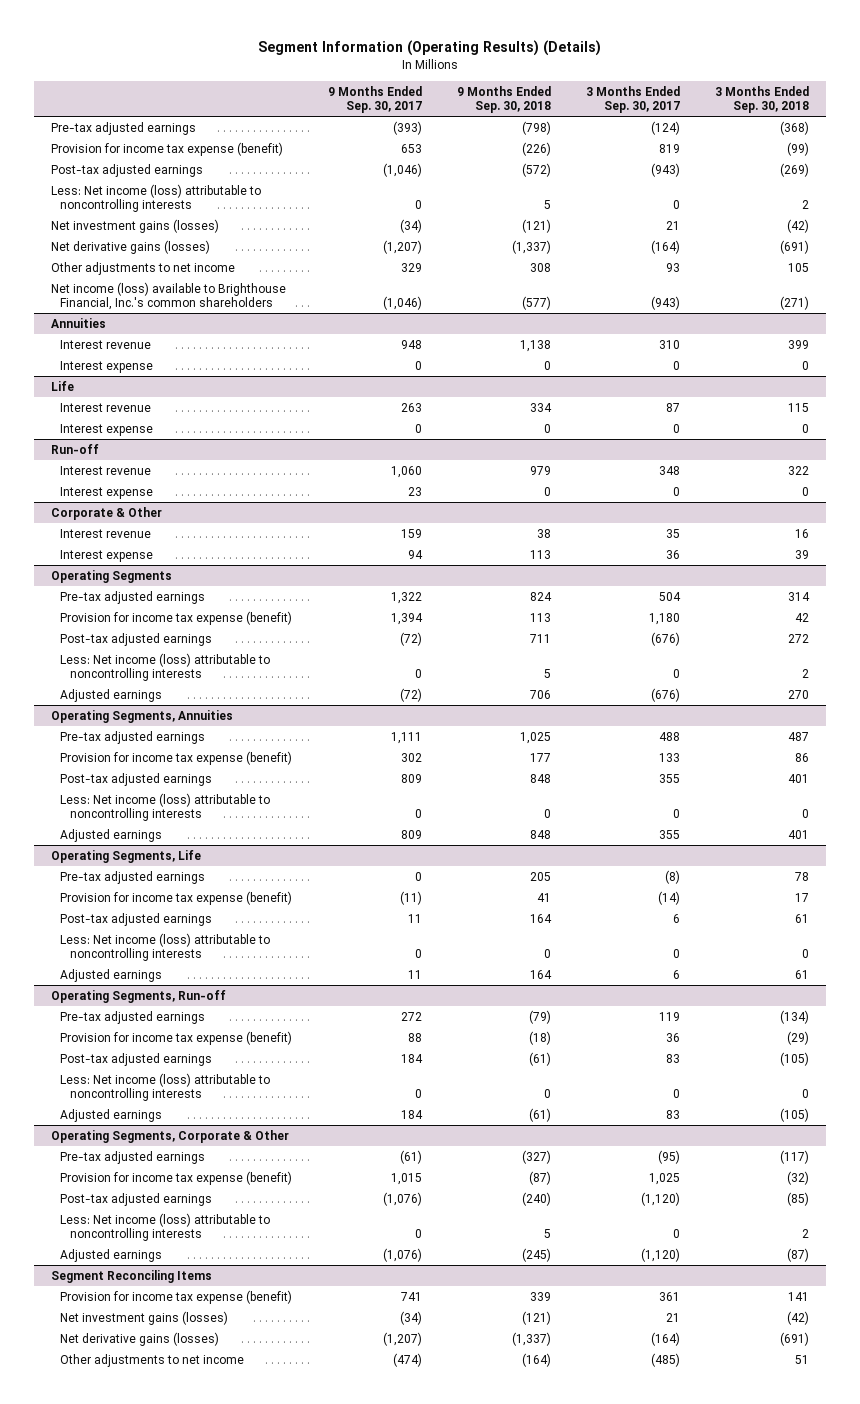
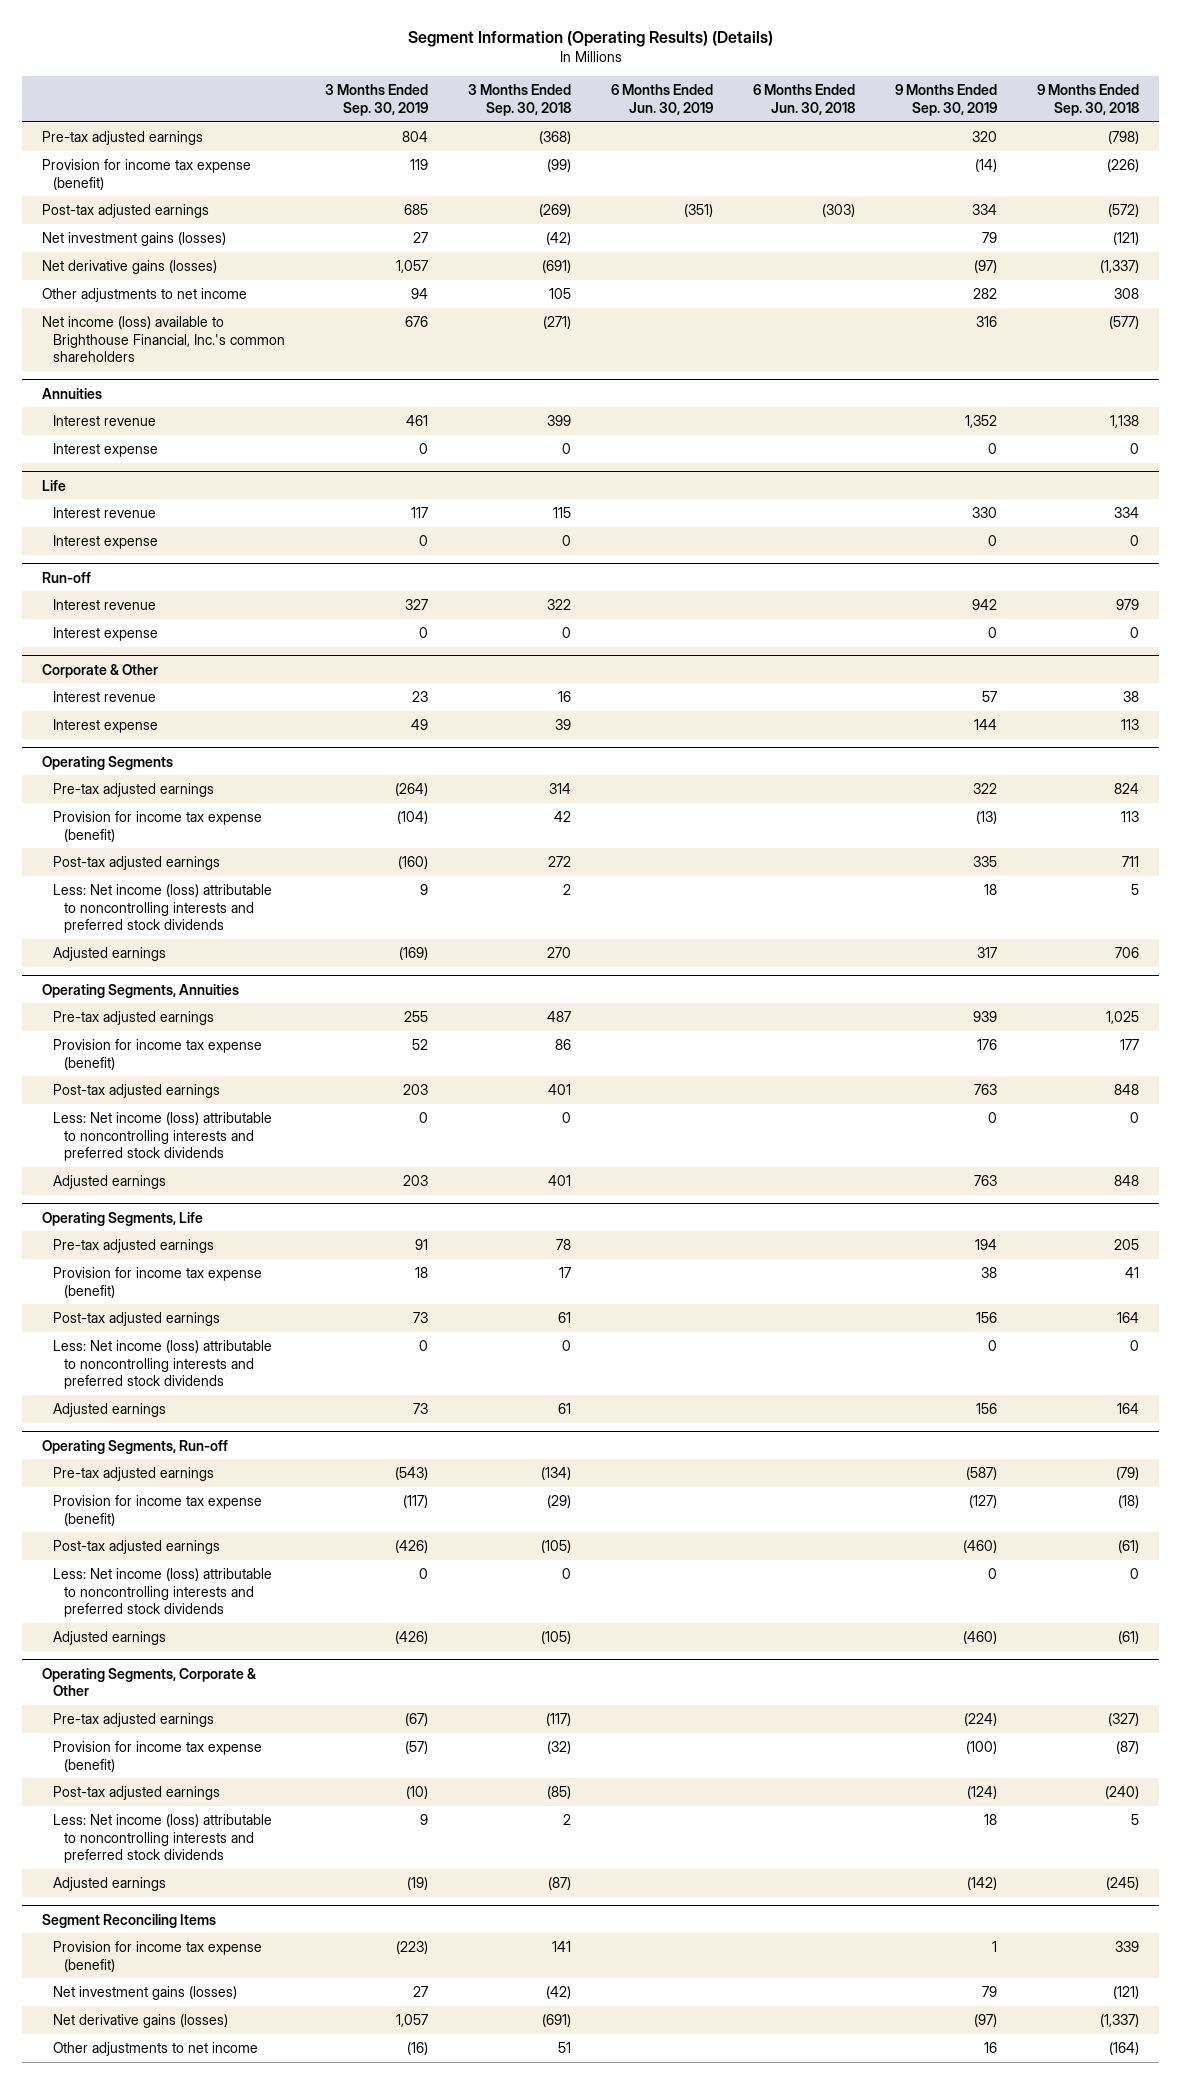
- | 9 Months Ended Sep. 30, 2017 | 9 Months Ended Sep. 30, 2018 | 3 Months Ended Sep. 30, 2017 | 3 Months Ended Sep. 30, 2018
+ | 3 Months Ended Sep. 30, 2019 | 3 Months Ended Sep. 30, 2018 | 6 Months Ended Jun. 30, 2019 | 6 Months Ended Jun. 30, 2018 | 9 Months Ended Sep. 30, 2019 | 9 Months Ended Sep. 30, 2018
- Less: Net income (loss) attributable to noncontrolling interests | 0 | 5 | 0 | 2
@ Operating Segments
- Less: Net income (loss) attributable to noncontrolling interests | 0 | 5 | 0 | 2
+ Less: Net income (loss) attributable to noncontrolling interests and preferred stock dividends | 9 | 2 | | | 18 | 5
@ Operating Segments, Annuities
- Less: Net income (loss) attributable to noncontrolling interests | 0 | 0 | 0 | 0
+ Less: Net income (loss) attributable to noncontrolling interests and preferred stock dividends | 0 | 0 | | | 0 | 0
@ Operating Segments, Life
- Less: Net income (loss) attributable to noncontrolling interests | 0 | 0 | 0 | 0
+ Less: Net income (loss) attributable to noncontrolling interests and preferred stock dividends | 0 | 0 | | | 0 | 0
@ Operating Segments, Run-off
- Less: Net income (loss) attributable to noncontrolling interests | 0 | 0 | 0 | 0
+ Less: Net income (loss) attributable to noncontrolling interests and preferred stock dividends | 0 | 0 | | | 0 | 0
@ Operating Segments, Corporate & Other
- Less: Net income (loss) attributable to noncontrolling interests | 0 | 5 | 0 | 2
+ Less: Net income (loss) attributable to noncontrolling interests and preferred stock dividends | 9 | 2 | | | 18 | 5

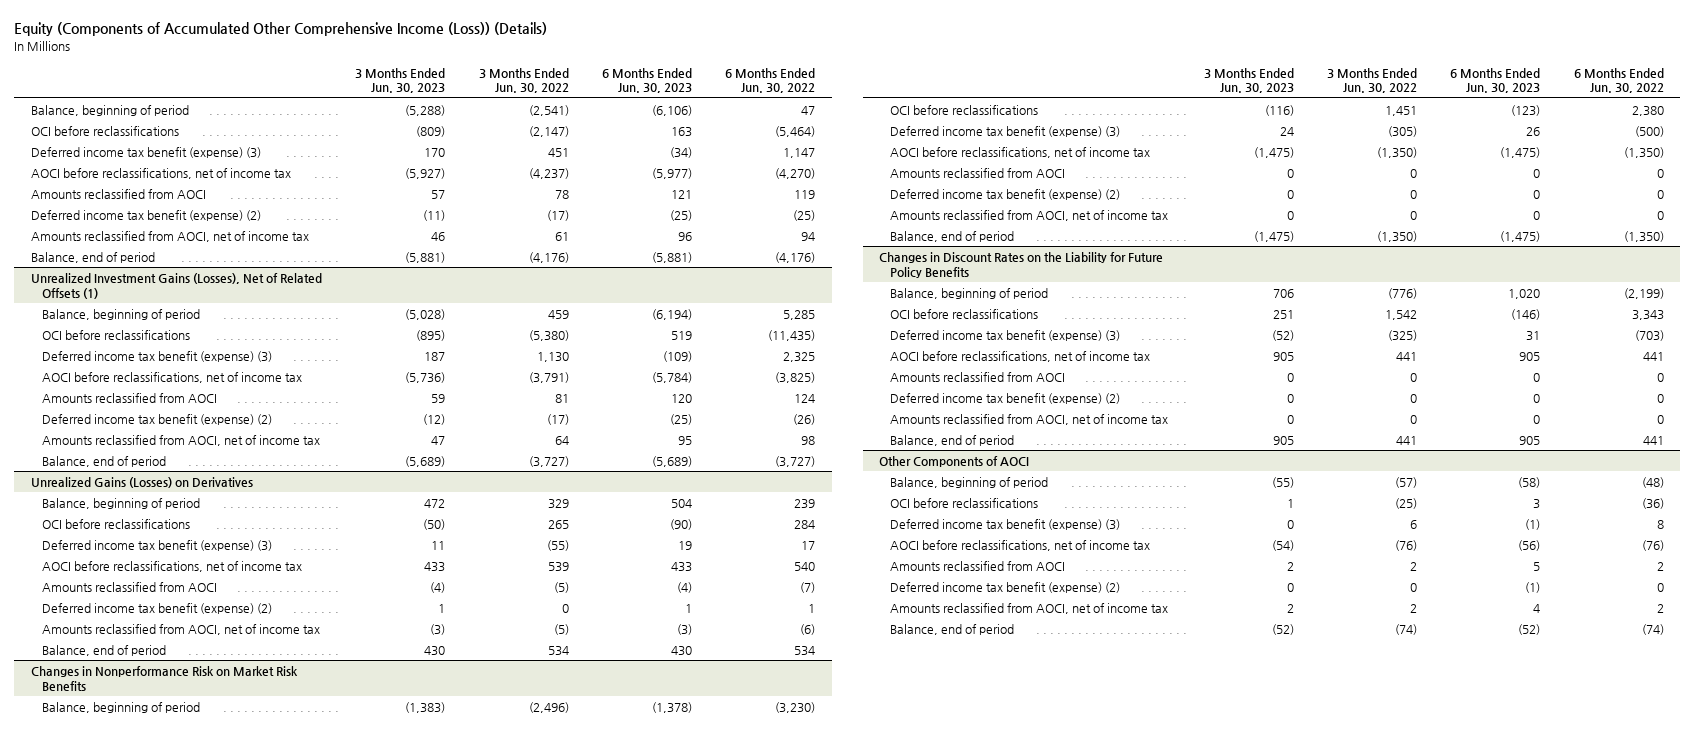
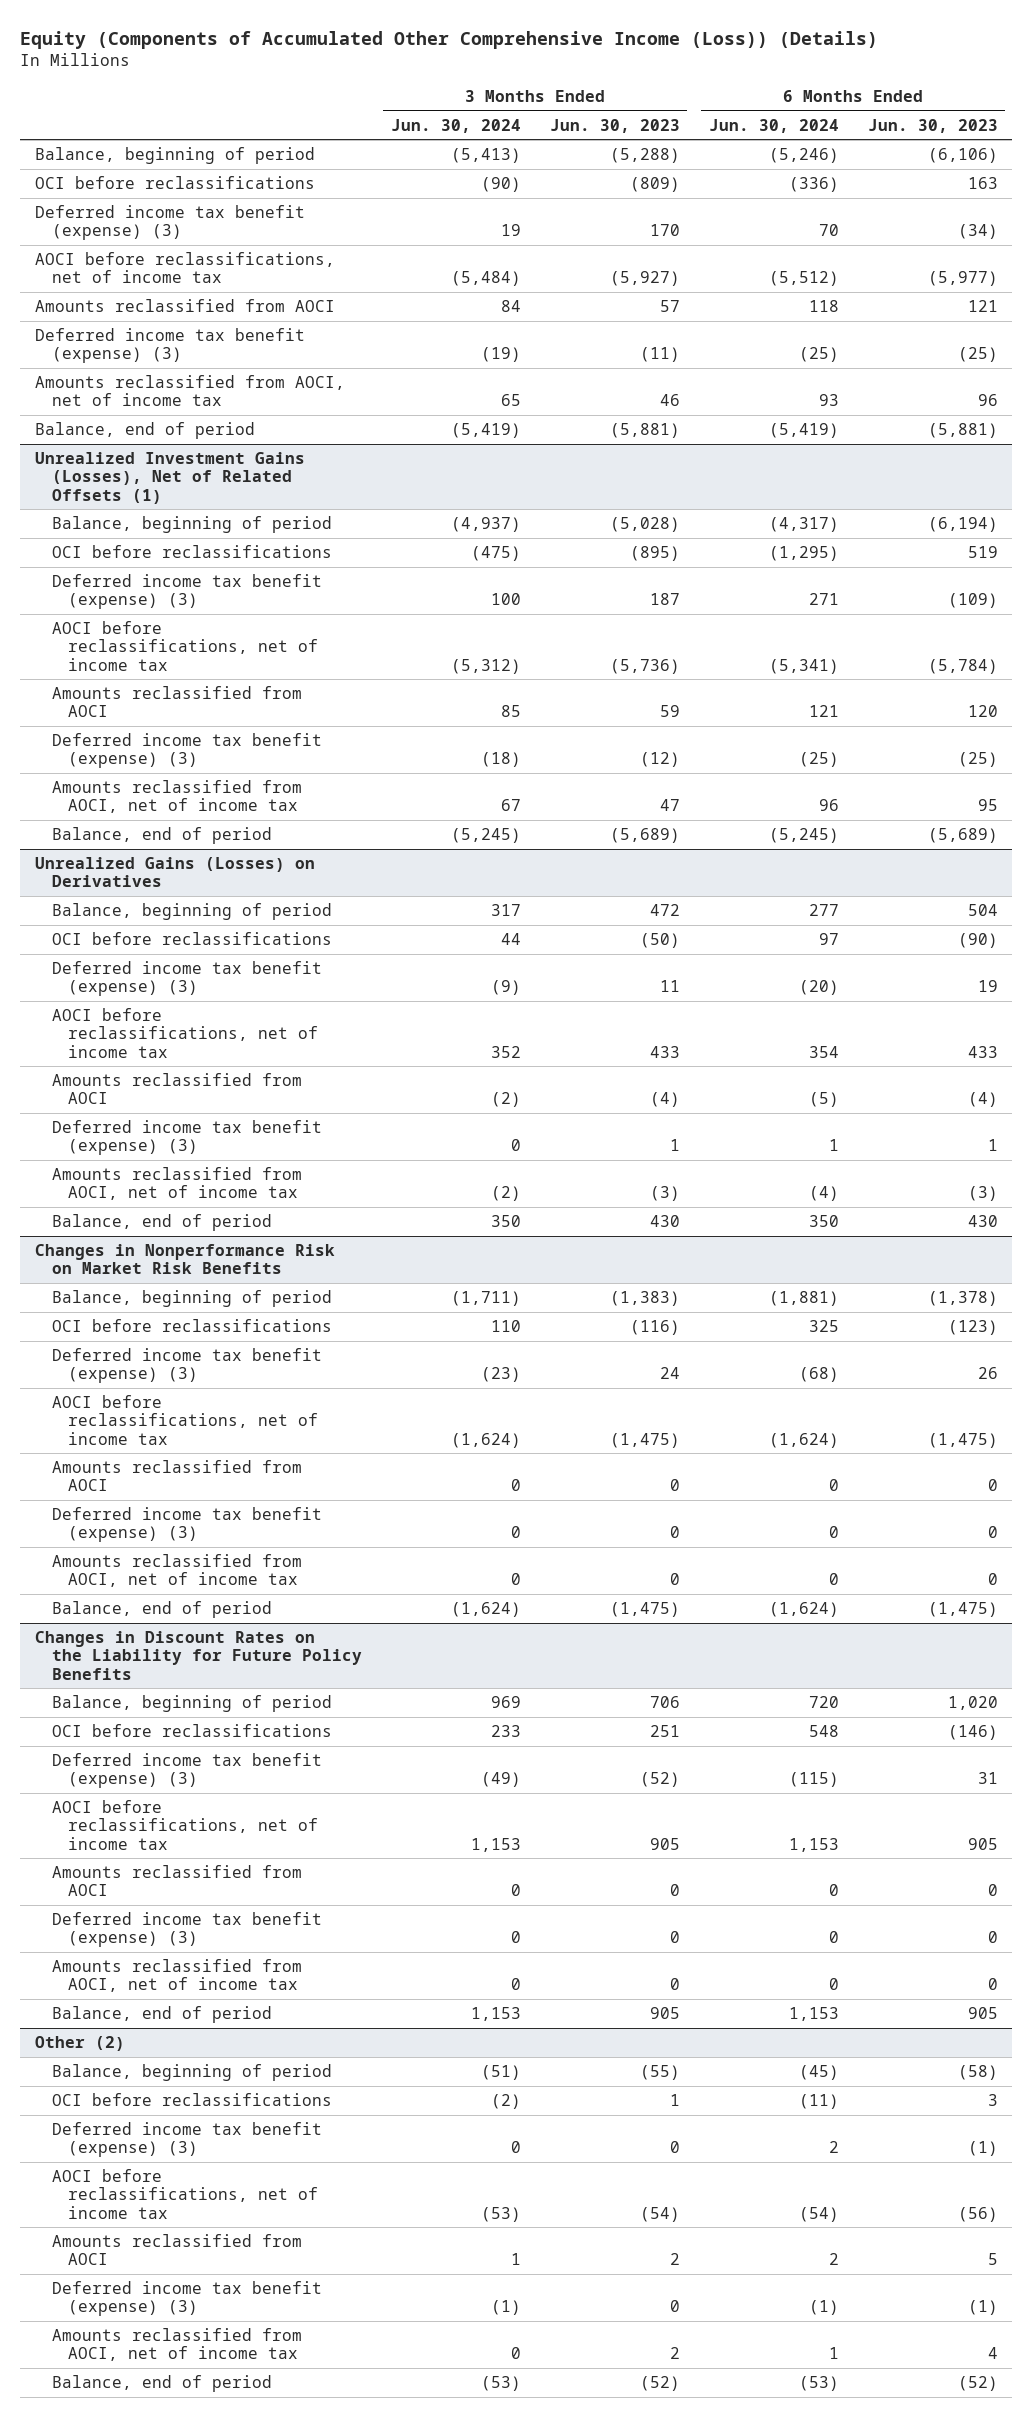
- | 3 Months Ended Jun. 30, 2023 | 3 Months Ended Jun. 30, 2022 | 6 Months Ended Jun. 30, 2023 | 6 Months Ended Jun. 30, 2022
+ | 3 Months Ended Jun. 30, 2024 | 3 Months Ended Jun. 30, 2023 | 6 Months Ended Jun. 30, 2024 | 6 Months Ended Jun. 30, 2023
- Deferred income tax benefit (expense) (2) | (11) | (17) | (25) | (25)
+ Deferred income tax benefit (expense) (3) | (19) | (11) | (25) | (25)
@ Unrealized Investment Gains (Losses), Net of Related Offsets (1)
- Deferred income tax benefit (expense) (2) | (12) | (17) | (25) | (26)
+ Deferred income tax benefit (expense) (3) | (18) | (12) | (25) | (25)
@ Unrealized Gains (Losses) on Derivatives
- Deferred income tax benefit (expense) (2) | 1 | 0 | 1 | 1
+ Deferred income tax benefit (expense) (3) | 0 | 1 | 1 | 1
@ Changes in Nonperformance Risk on Market Risk Benefits
- Deferred income tax benefit (expense) (2) | 0 | 0 | 0 | 0
+ Deferred income tax benefit (expense) (3) | 0 | 0 | 0 | 0
@ Changes in Discount Rates on the Liability for Future Policy Benefits
- Deferred income tax benefit (expense) (2) | 0 | 0 | 0 | 0
+ Deferred income tax benefit (expense) (3) | 0 | 0 | 0 | 0
- Other Components of AOCI
+ Other (2)
- Deferred income tax benefit (expense) (2) | 0 | 0 | (1) | 0
+ Deferred income tax benefit (expense) (3) | (1) | 0 | (1) | (1)

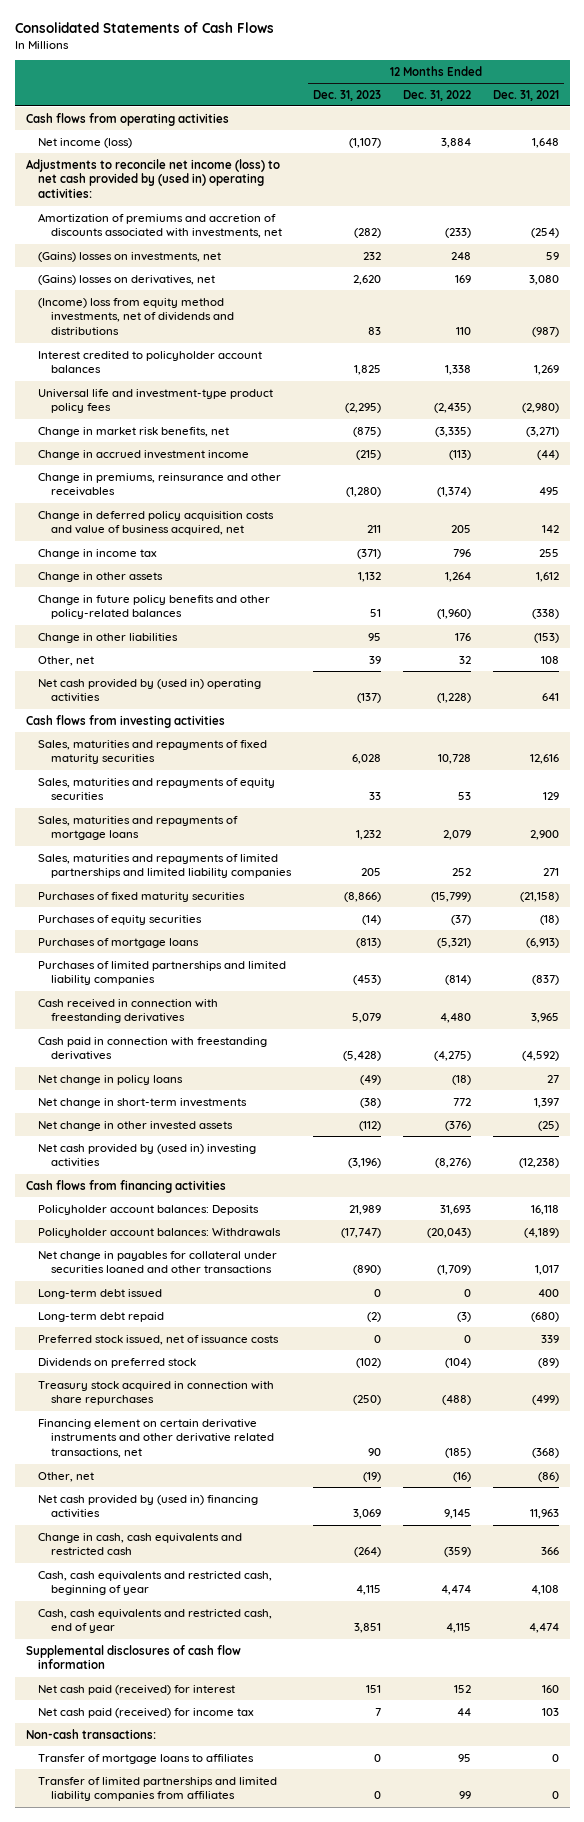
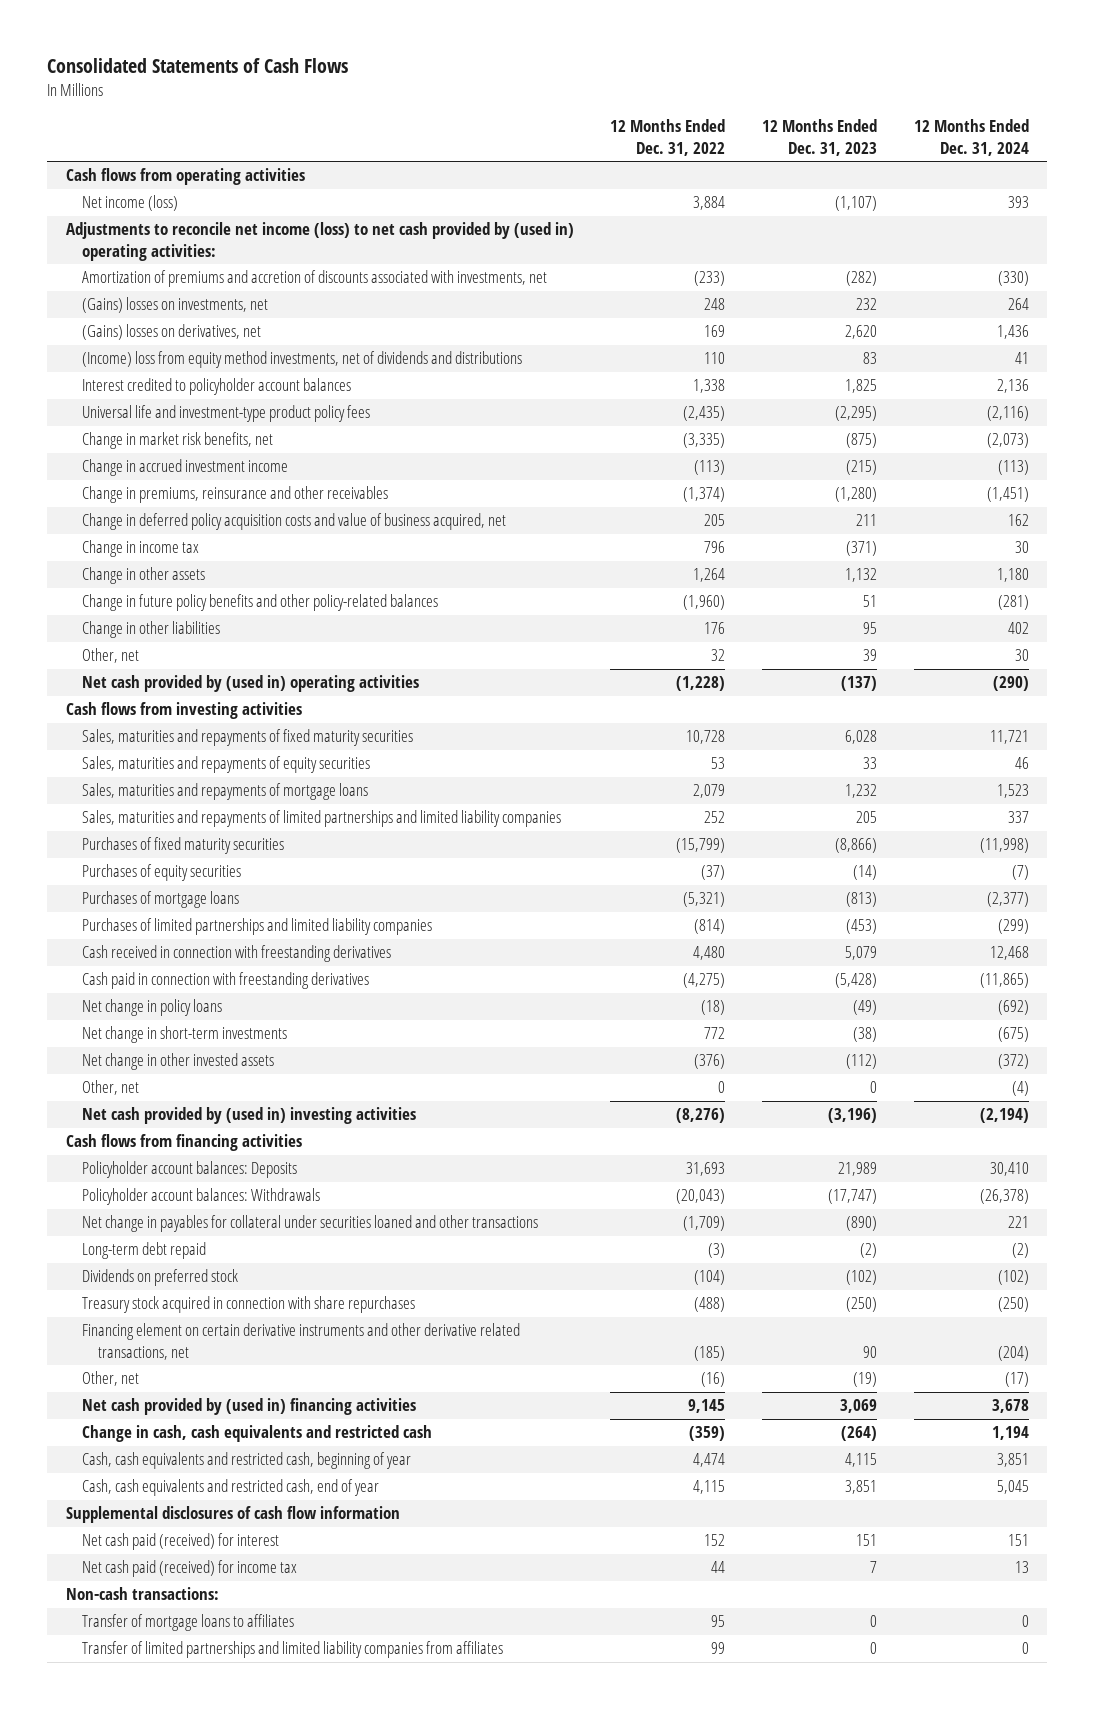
- | 12 Months Ended Dec. 31, 2023 | 12 Months Ended Dec. 31, 2022 | 12 Months Ended Dec. 31, 2021
+ | 12 Months Ended Dec. 31, 2022 | 12 Months Ended Dec. 31, 2023 | 12 Months Ended Dec. 31, 2024
+ Other, net | 0 | 0 | (4)
- Long-term debt issued | 0 | 0 | 400
- Preferred stock issued, net of issuance costs | 0 | 0 | 339

